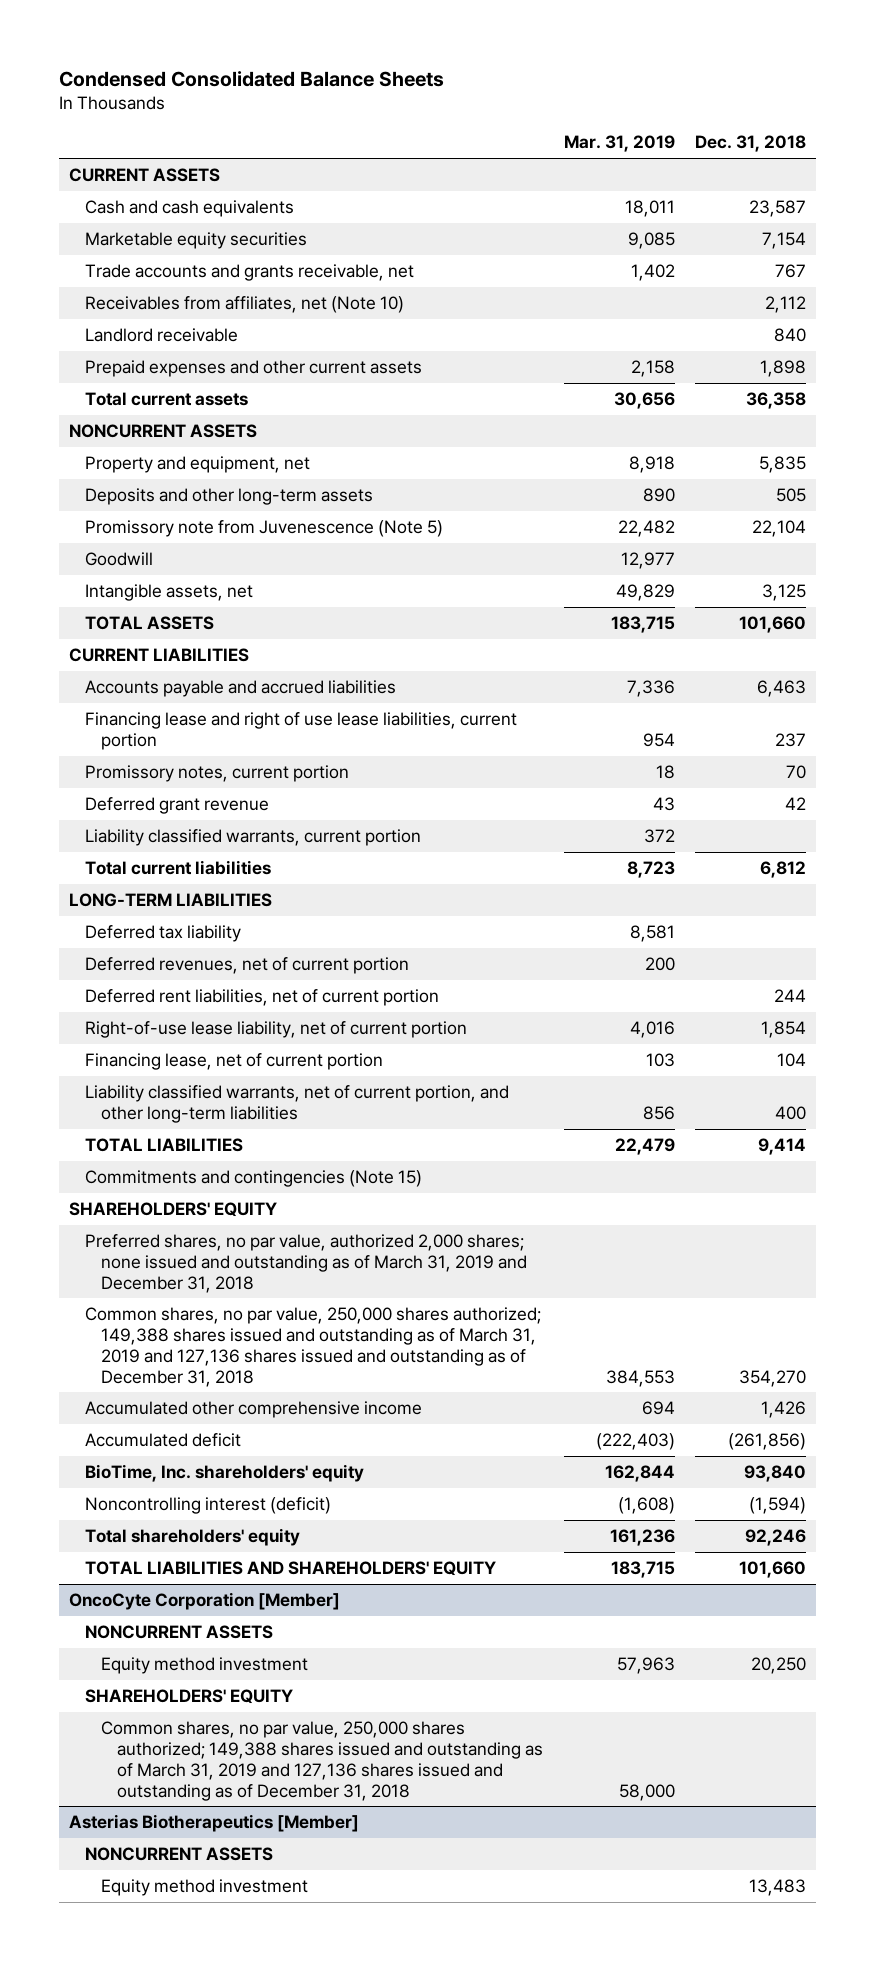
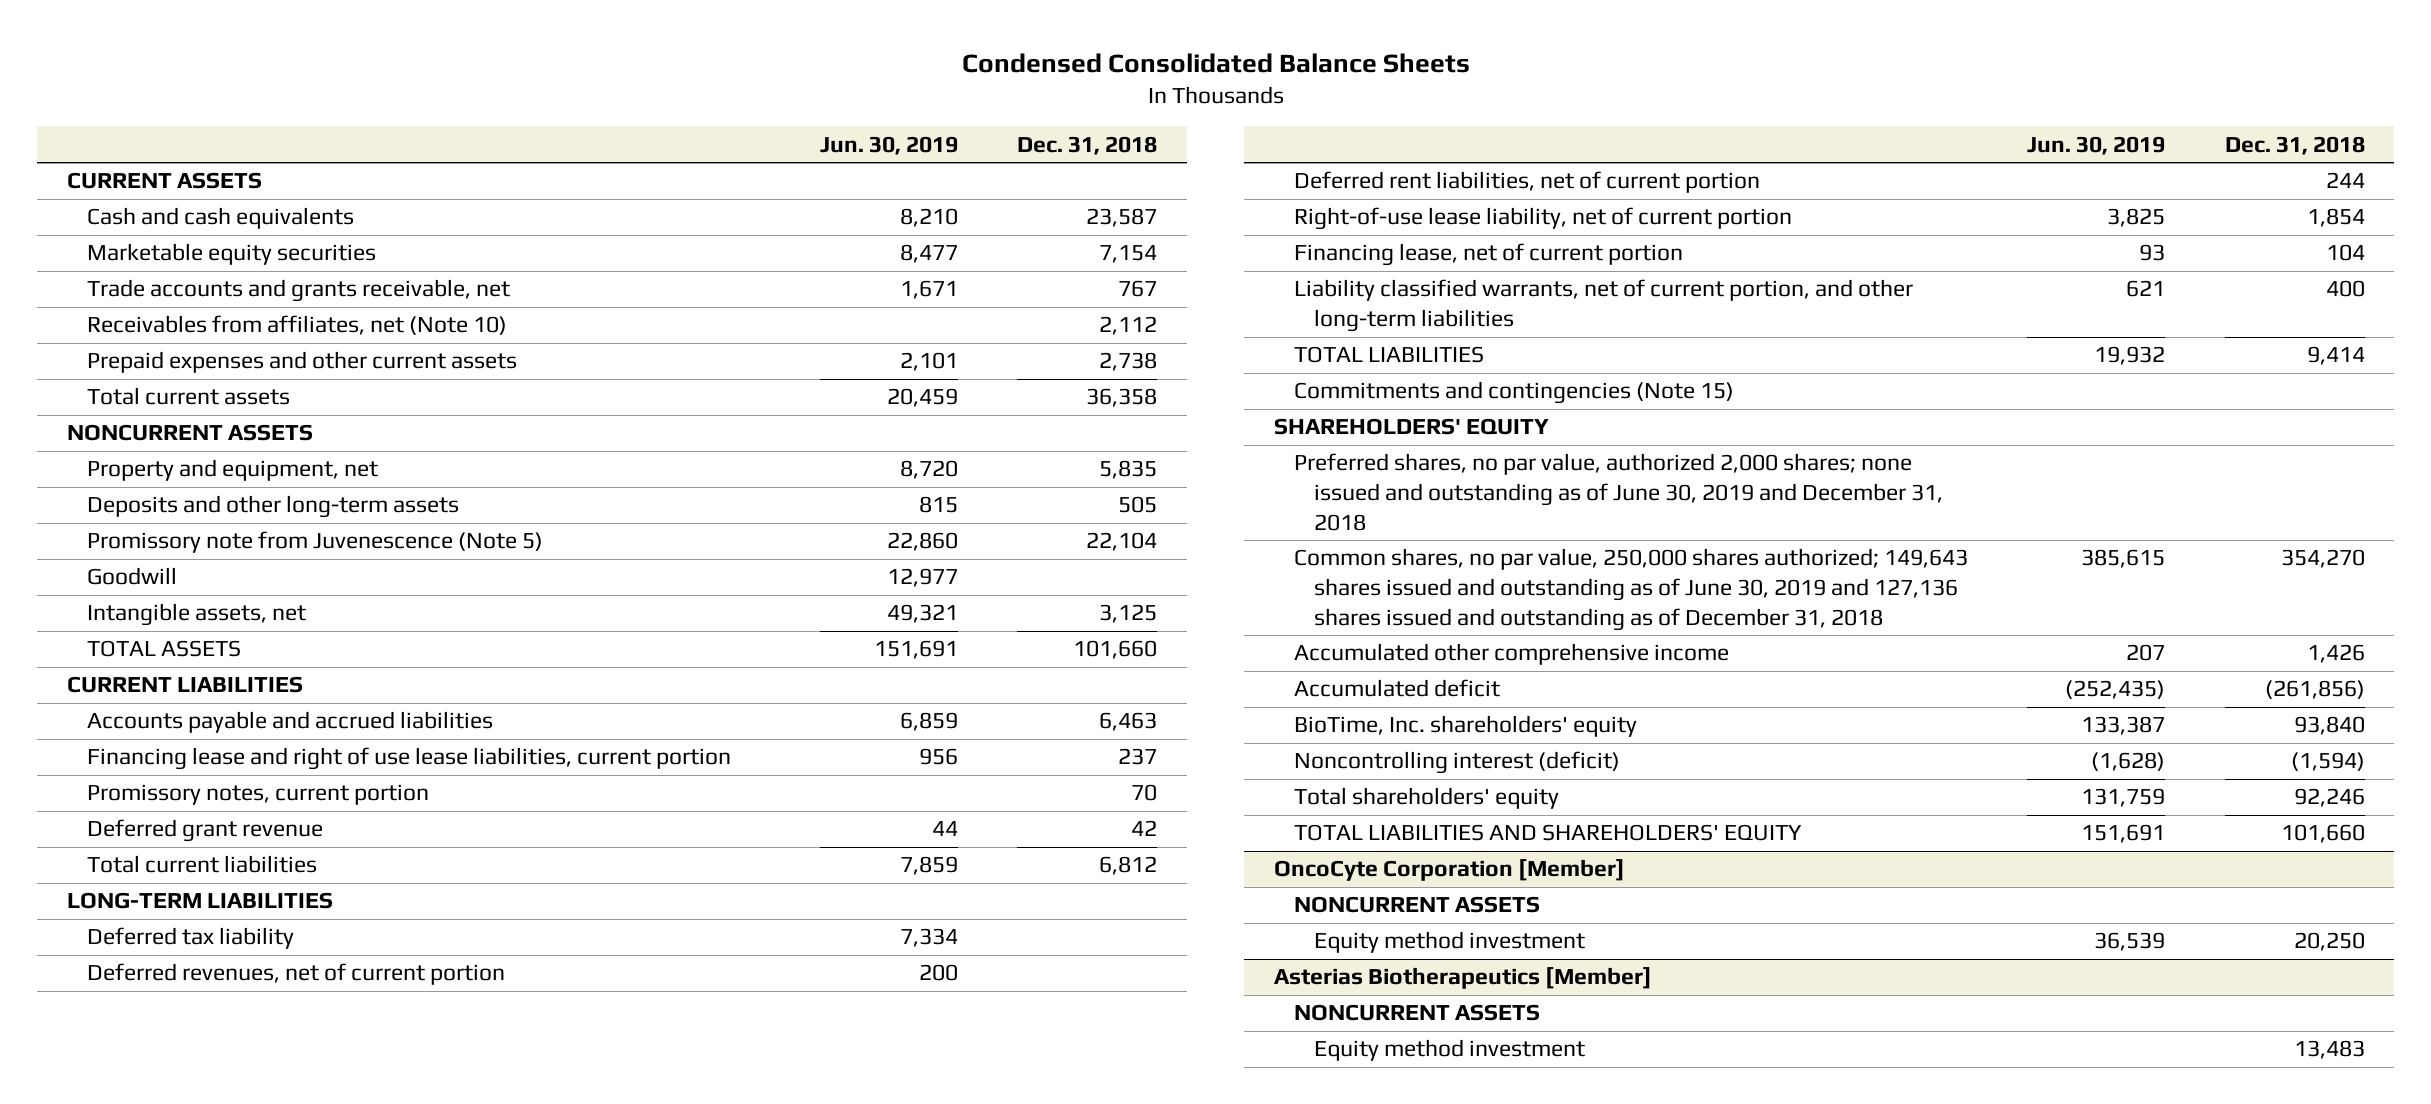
- | Mar. 31, 2019 | Dec. 31, 2018
+ | Jun. 30, 2019 | Dec. 31, 2018
- Landlord receivable | | 840
- Prepaid expenses and other current assets | 2,158 | 1,898
+ Prepaid expenses and other current assets | 2,101 | 2,738
- Liability classified warrants, current portion | 372 |
- Preferred shares, no par value, authorized 2,000 shares; none issued and outstanding as of March 31, 2019 and December 31, 2018
- Common shares, no par value, 250,000 shares authorized; 149,388 shares issued and outstanding as of March 31, 2019 and 127,136 shares issued and outstanding as of December 31, 2018 | 384,553 | 354,270
+ Preferred shares, no par value, authorized 2,000 shares; none issued and outstanding as of June 30, 2019 and December 31, 2018
+ Common shares, no par value, 250,000 shares authorized; 149,643 shares issued and outstanding as of June 30, 2019 and 127,136 shares issued and outstanding as of December 31, 2018 | 385,615 | 354,270
@ OncoCyte Corporation [Member]
- SHAREHOLDERS' EQUITY
- Common shares, no par value, 250,000 shares authorized; 149,388 shares issued and outstanding as of March 31, 2019 and 127,136 shares issued and outstanding as of December 31, 2018 | 58,000 |

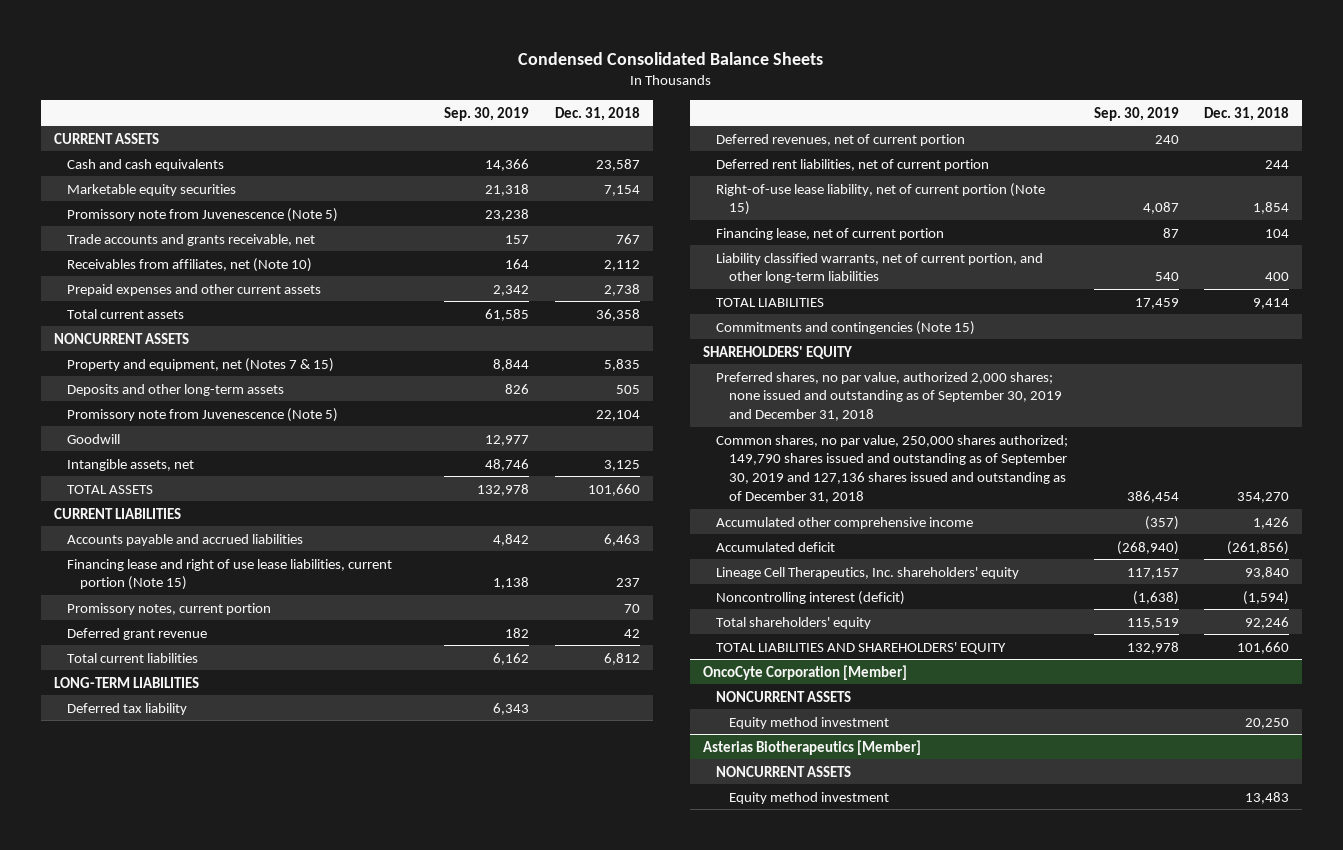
- | Jun. 30, 2019 | Dec. 31, 2018
+ | Sep. 30, 2019 | Dec. 31, 2018
+ Promissory note from Juvenescence (Note 5) | 23,238 |
- Property and equipment, net | 8,720 | 5,835
+ Property and equipment, net (Notes 7 & 15) | 8,844 | 5,835
- Financing lease and right of use lease liabilities, current portion | 956 | 237
+ Financing lease and right of use lease liabilities, current portion (Note 15) | 1,138 | 237
- Right-of-use lease liability, net of current portion | 3,825 | 1,854
+ Right-of-use lease liability, net of current portion (Note 15) | 4,087 | 1,854
- Preferred shares, no par value, authorized 2,000 shares; none issued and outstanding as of June 30, 2019 and December 31, 2018
- Common shares, no par value, 250,000 shares authorized; 149,643 shares issued and outstanding as of June 30, 2019 and 127,136 shares issued and outstanding as of December 31, 2018 | 385,615 | 354,270
+ Preferred shares, no par value, authorized 2,000 shares; none issued and outstanding as of September 30, 2019 and December 31, 2018
+ Common shares, no par value, 250,000 shares authorized; 149,790 shares issued and outstanding as of September 30, 2019 and 127,136 shares issued and outstanding as of December 31, 2018 | 386,454 | 354,270
- BioTime, Inc. shareholders' equity | 133,387 | 93,840
+ Lineage Cell Therapeutics, Inc. shareholders' equity | 117,157 | 93,840

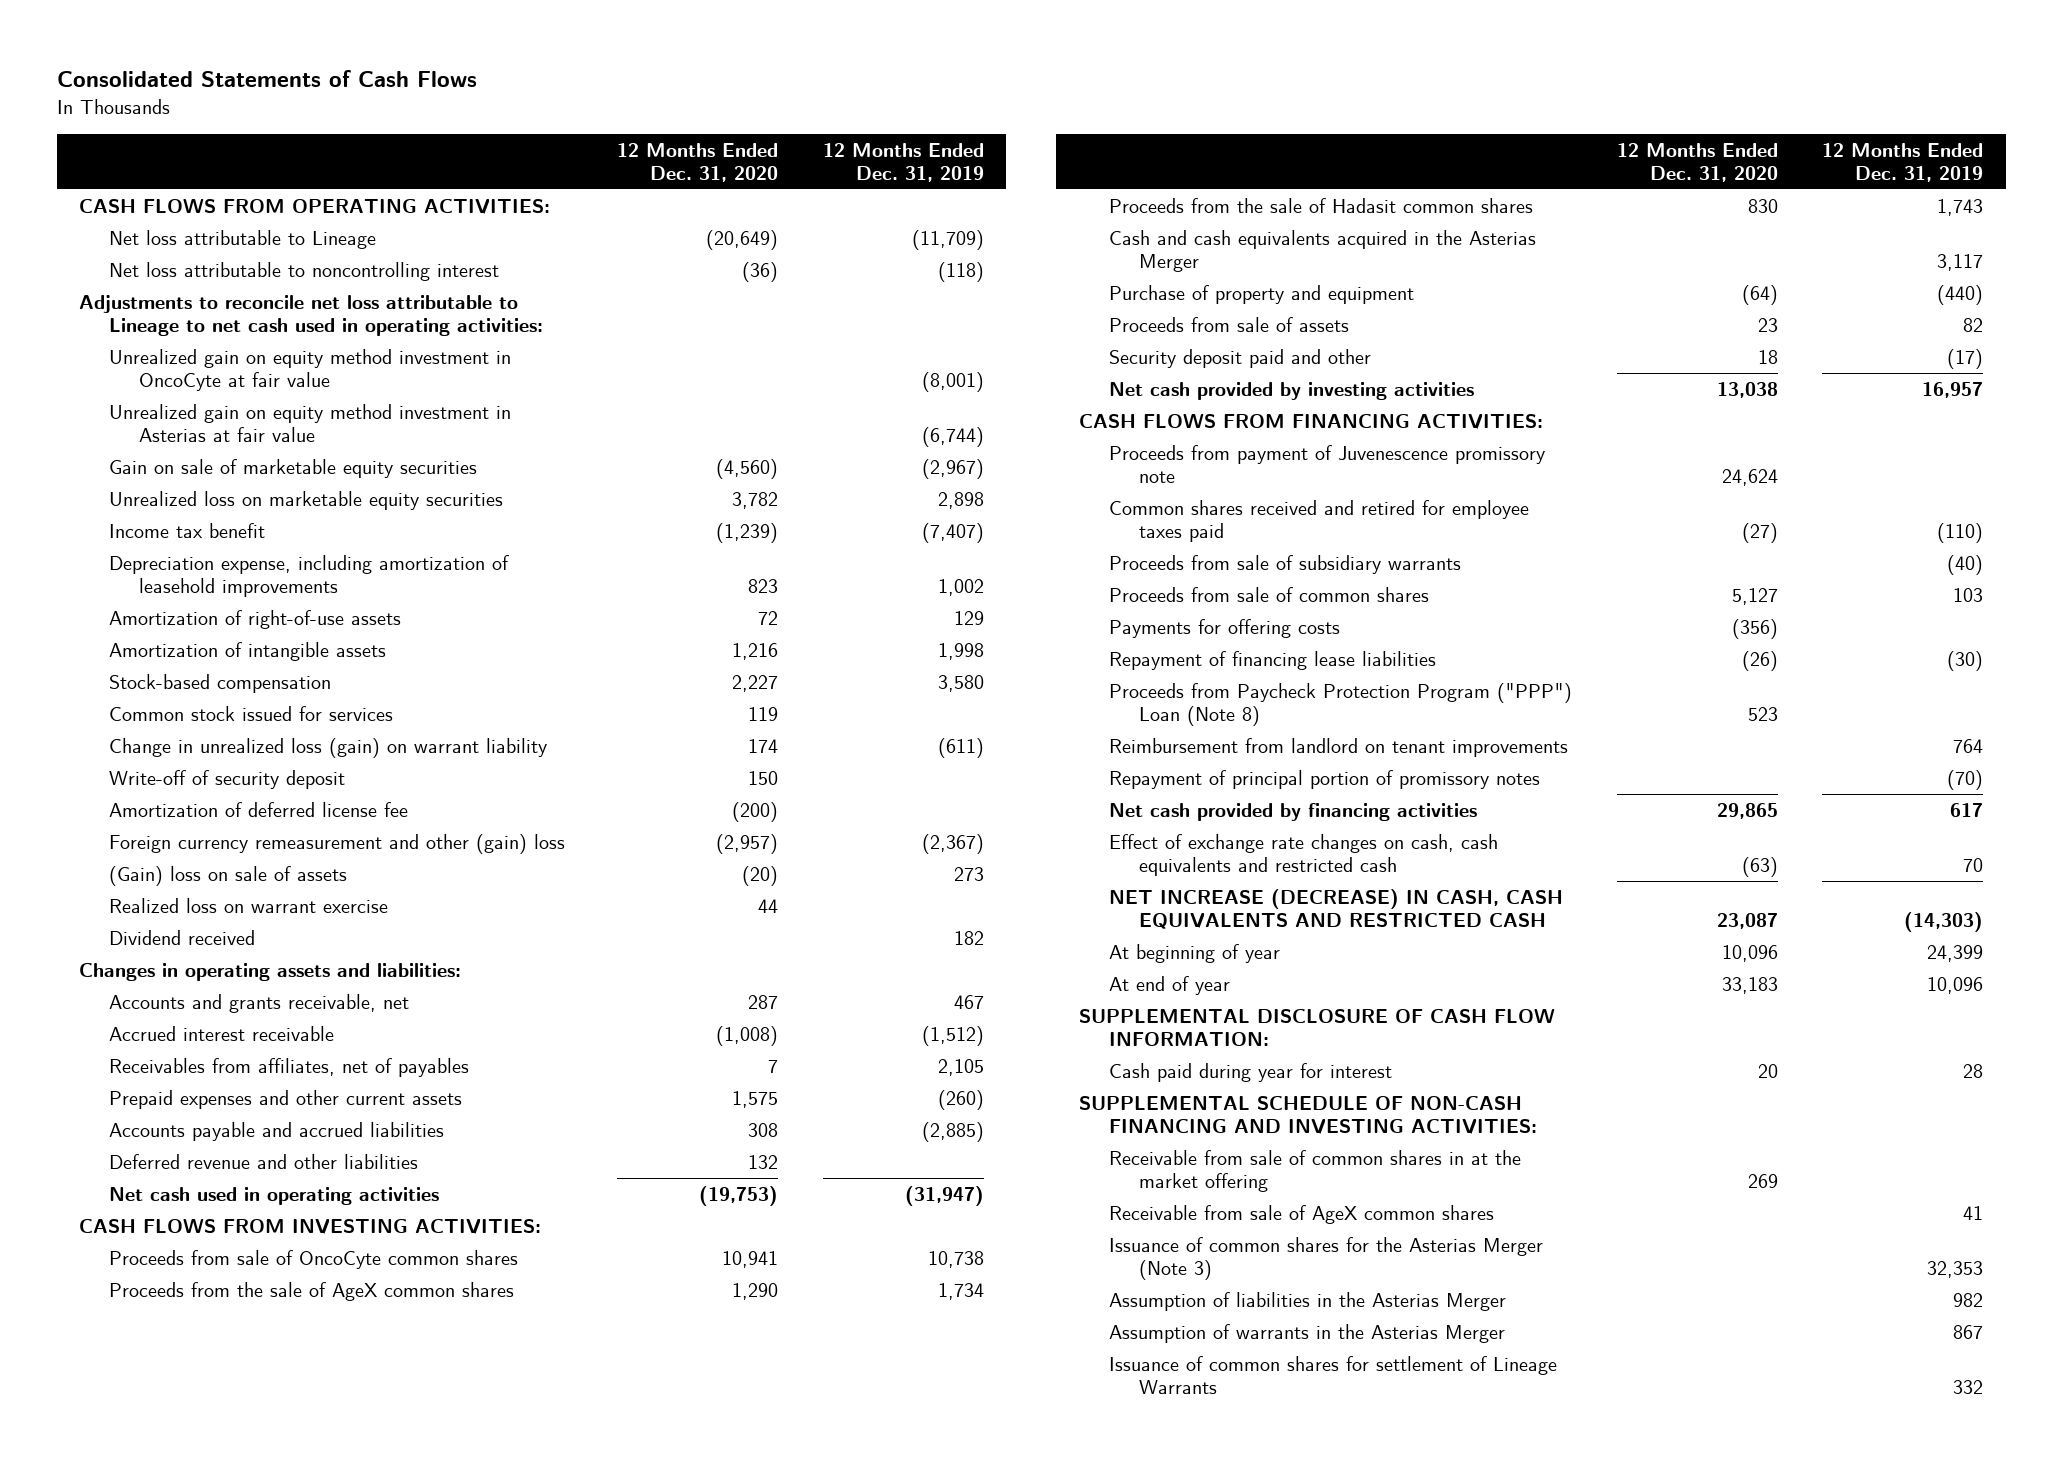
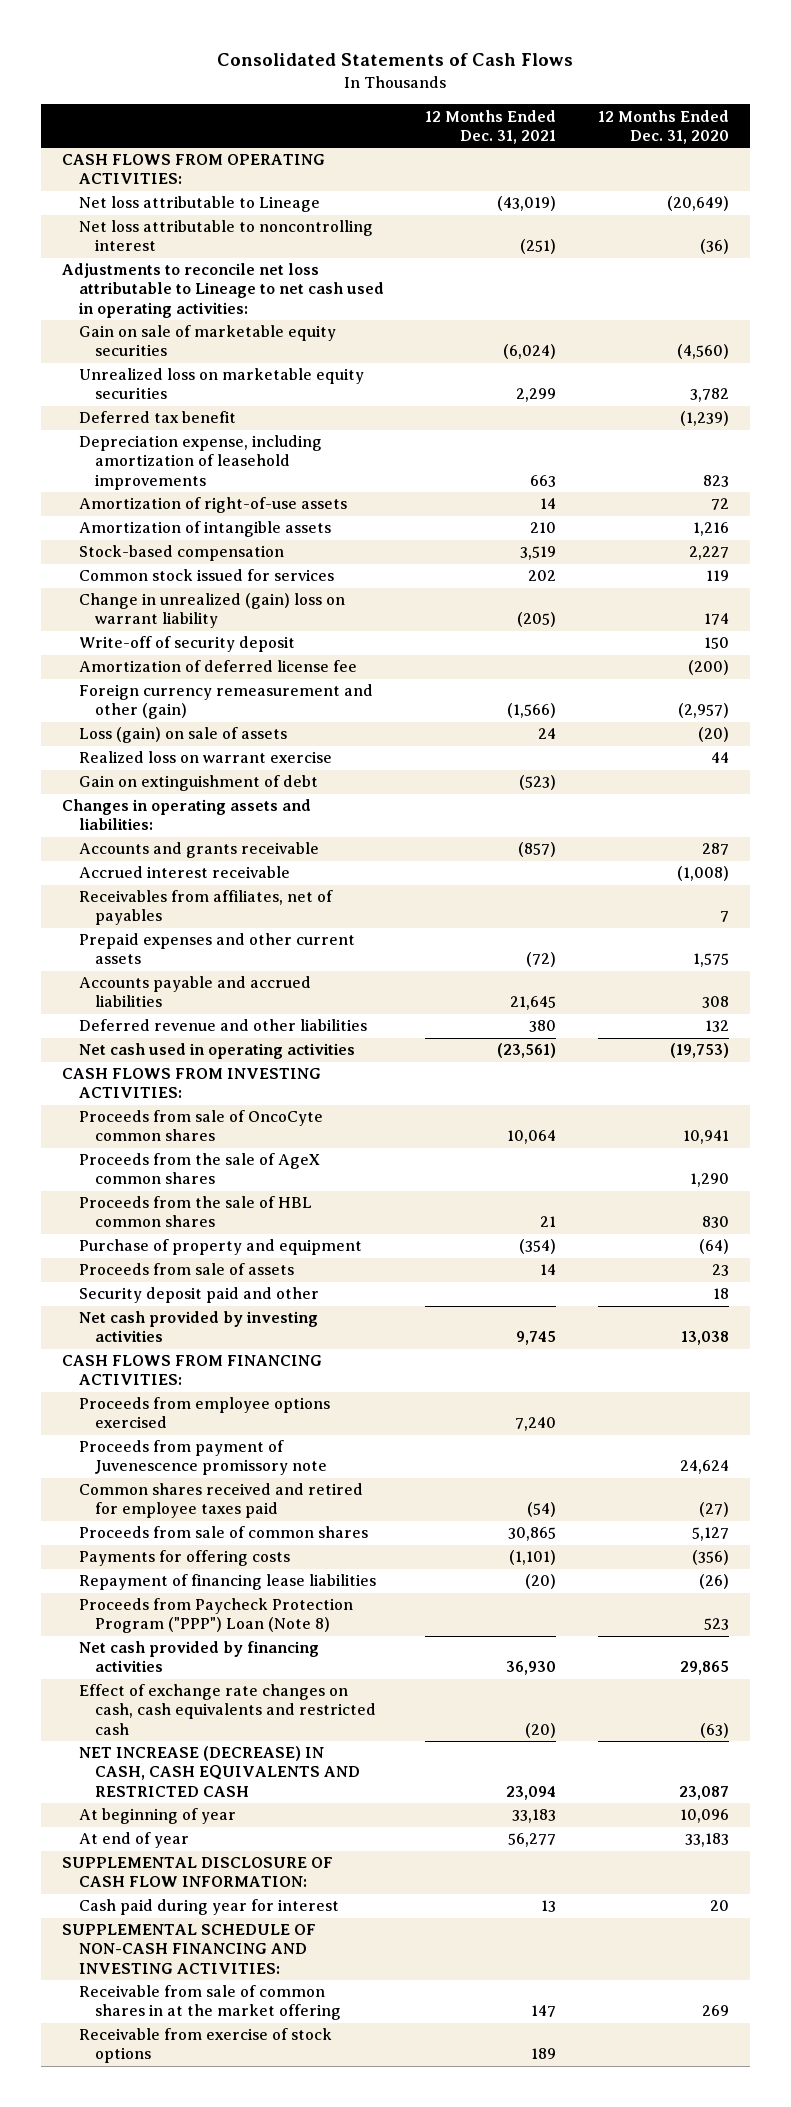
- | 12 Months Ended Dec. 31, 2020 | 12 Months Ended Dec. 31, 2019
+ | 12 Months Ended Dec. 31, 2021 | 12 Months Ended Dec. 31, 2020
- Unrealized gain on equity method investment in OncoCyte at fair value | | (8,001)
- Unrealized gain on equity method investment in Asterias at fair value | | (6,744)
- Income tax benefit | (1,239) | (7,407)
+ Deferred tax benefit | | (1,239)
- Change in unrealized loss (gain) on warrant liability | 174 | (611)
+ Change in unrealized (gain) loss on warrant liability | (205) | 174
- Foreign currency remeasurement and other (gain) loss | (2,957) | (2,367)
- (Gain) loss on sale of assets | (20) | 273
+ Foreign currency remeasurement and other (gain) | (1,566) | (2,957)
+ Loss (gain) on sale of assets | 24 | (20)
- Dividend received | | 182
+ Gain on extinguishment of debt | (523) |
- Accounts and grants receivable, net | 287 | 467
+ Accounts and grants receivable | (857) | 287
- Proceeds from the sale of Hadasit common shares | 830 | 1,743
- Cash and cash equivalents acquired in the Asterias Merger | | 3,117
+ Proceeds from the sale of HBL common shares | 21 | 830
+ Proceeds from employee options exercised | 7,240 |
- Proceeds from sale of subsidiary warrants | | (40)
- Reimbursement from landlord on tenant improvements | | 764
- Repayment of principal portion of promissory notes | | (70)
- Receivable from sale of AgeX common shares | | 41
- Issuance of common shares for the Asterias Merger (Note 3) | | 32,353
- Assumption of liabilities in the Asterias Merger | | 982
- Assumption of warrants in the Asterias Merger | | 867
- Issuance of common shares for settlement of Lineage Warrants | | 332
+ Receivable from exercise of stock options | 189 |

